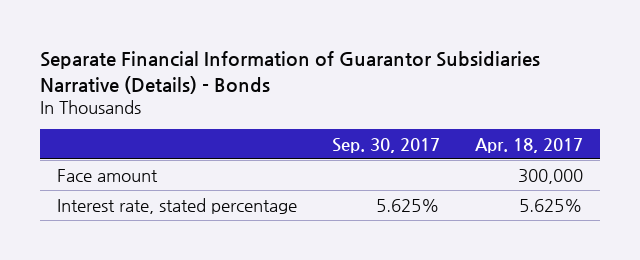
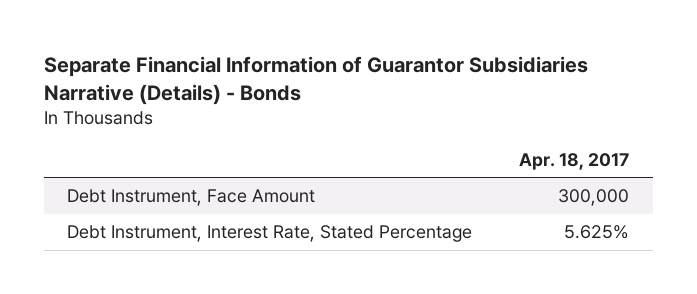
- | Sep. 30, 2017 | Apr. 18, 2017
+ | Apr. 18, 2017
- Face amount | | 300,000
- Interest rate, stated percentage | 5.625% | 5.625%
+ Debt Instrument, Face Amount | 300,000
+ Debt Instrument, Interest Rate, Stated Percentage | 5.625%

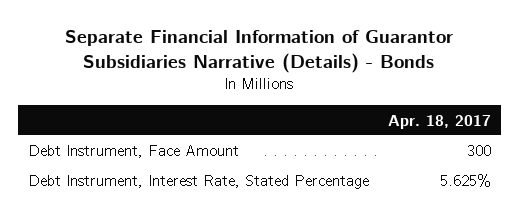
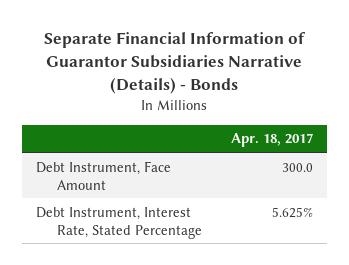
- Debt Instrument, Face Amount | 300
+ Debt Instrument, Face Amount | 300.0

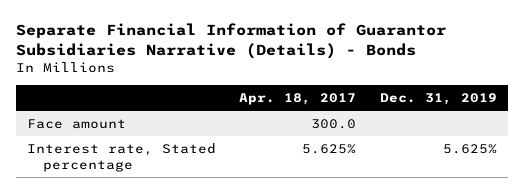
- | Apr. 18, 2017
+ | Apr. 18, 2017 | Dec. 31, 2019
- Debt Instrument, Face Amount | 300.0
- Debt Instrument, Interest Rate, Stated Percentage | 5.625%
+ Face amount | 300.0 |
+ Interest rate, Stated percentage | 5.625% | 5.625%

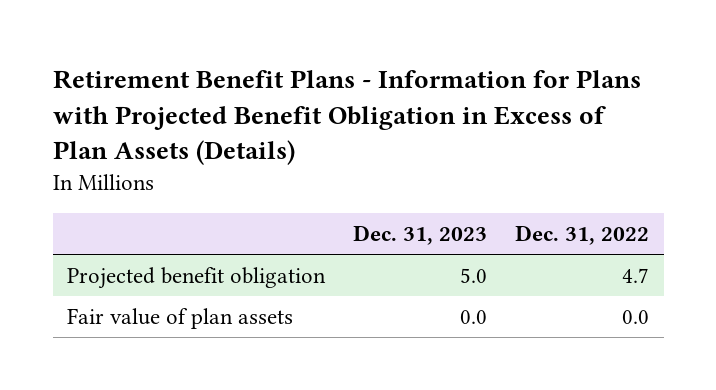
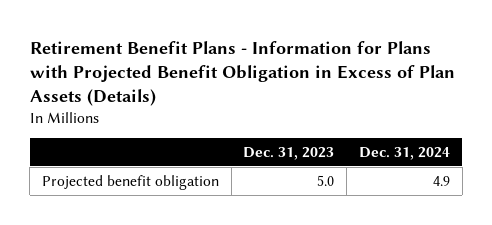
- | Dec. 31, 2023 | Dec. 31, 2022
+ | Dec. 31, 2023 | Dec. 31, 2024
- Fair value of plan assets | 0.0 | 0.0

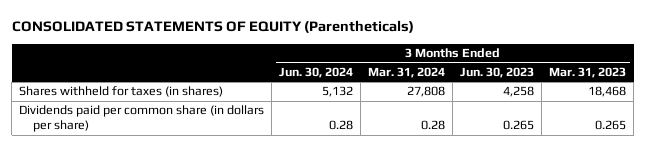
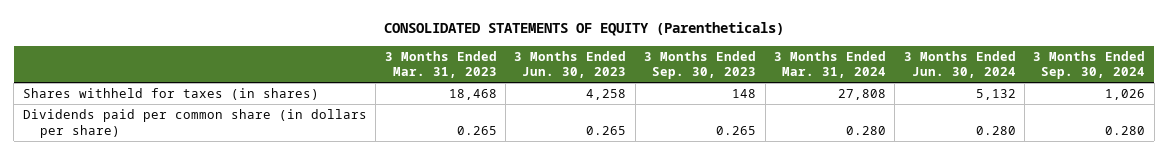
- | 3 Months Ended Jun. 30, 2024 | 3 Months Ended Mar. 31, 2024 | 3 Months Ended Jun. 30, 2023 | 3 Months Ended Mar. 31, 2023
+ | 3 Months Ended Mar. 31, 2023 | 3 Months Ended Jun. 30, 2023 | 3 Months Ended Sep. 30, 2023 | 3 Months Ended Mar. 31, 2024 | 3 Months Ended Jun. 30, 2024 | 3 Months Ended Sep. 30, 2024
- Dividends paid per common share (in dollars per share) | 0.28 | 0.28 | 0.265 | 0.265
+ Dividends paid per common share (in dollars per share) | 0.265 | 0.265 | 0.265 | 0.280 | 0.280 | 0.280

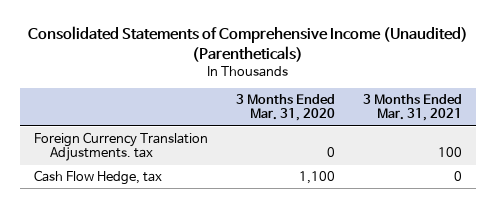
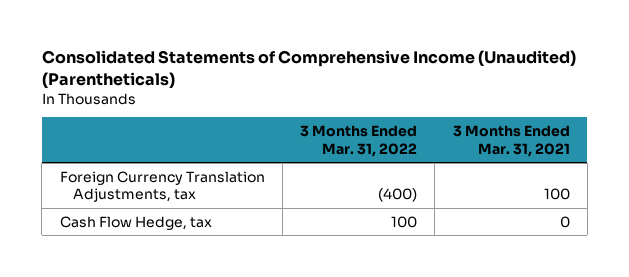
- | 3 Months Ended Mar. 31, 2020 | 3 Months Ended Mar. 31, 2021
+ | 3 Months Ended Mar. 31, 2022 | 3 Months Ended Mar. 31, 2021
- Foreign Currency Translation Adjustments. tax | 0 | 100
+ Foreign Currency Translation Adjustments, tax | (400) | 100

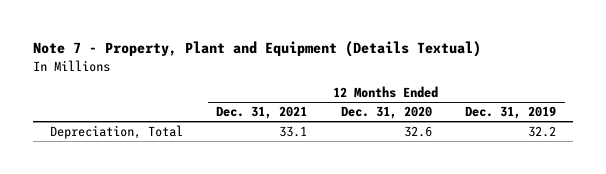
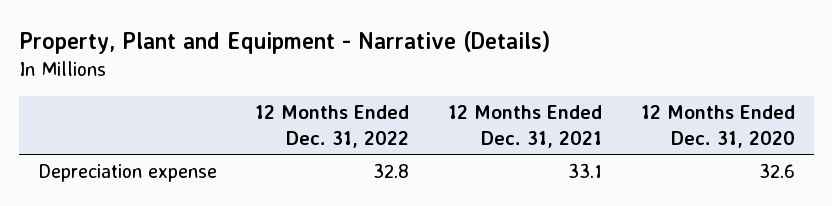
- Note 7 - Property, Plant and Equipment (Details Textual)
+ Property, Plant and Equipment - Narrative (Details)
- | 12 Months Ended Dec. 31, 2021 | 12 Months Ended Dec. 31, 2020 | 12 Months Ended Dec. 31, 2019
+ | 12 Months Ended Dec. 31, 2022 | 12 Months Ended Dec. 31, 2021 | 12 Months Ended Dec. 31, 2020
- Depreciation, Total | 33.1 | 32.6 | 32.2
+ Depreciation expense | 32.8 | 33.1 | 32.6

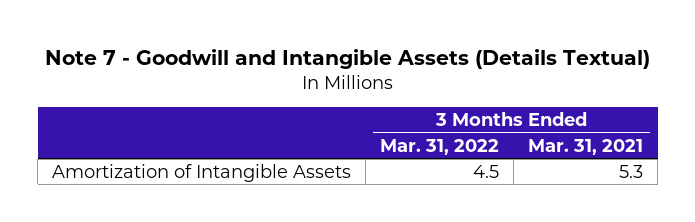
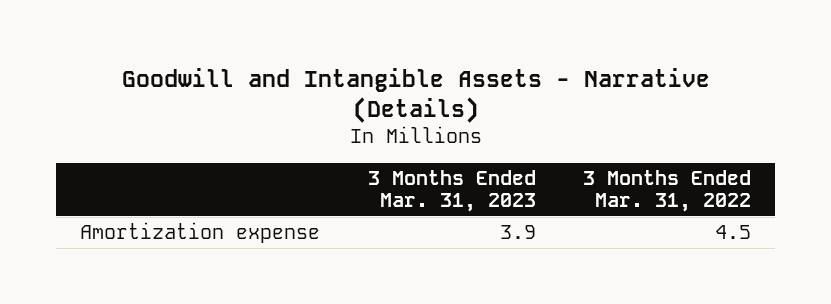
- Note 7 - Goodwill and Intangible Assets (Details Textual)
+ Goodwill and Intangible Assets - Narrative (Details)
- | 3 Months Ended Mar. 31, 2022 | 3 Months Ended Mar. 31, 2021
+ | 3 Months Ended Mar. 31, 2023 | 3 Months Ended Mar. 31, 2022
- Amortization of Intangible Assets | 4.5 | 5.3
+ Amortization expense | 3.9 | 4.5

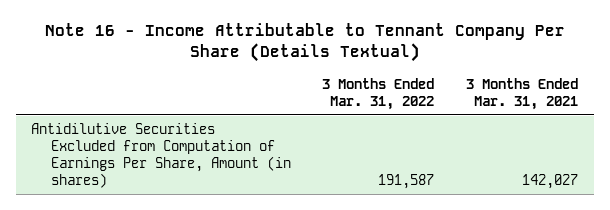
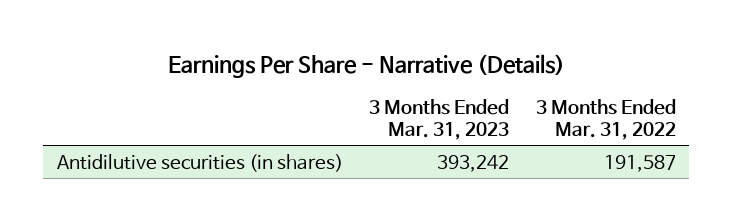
- Note 16 - Income Attributable to Tennant Company Per Share (Details Textual)
+ Earnings Per Share - Narrative (Details)
- | 3 Months Ended Mar. 31, 2022 | 3 Months Ended Mar. 31, 2021
+ | 3 Months Ended Mar. 31, 2023 | 3 Months Ended Mar. 31, 2022
- Antidilutive Securities Excluded from Computation of Earnings Per Share, Amount (in shares) | 191,587 | 142,027
+ Antidilutive securities (in shares) | 393,242 | 191,587

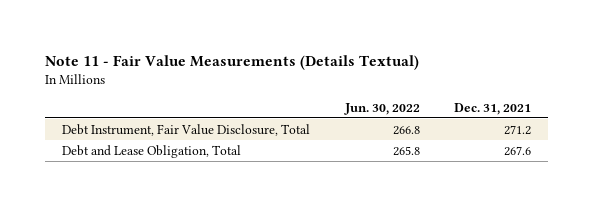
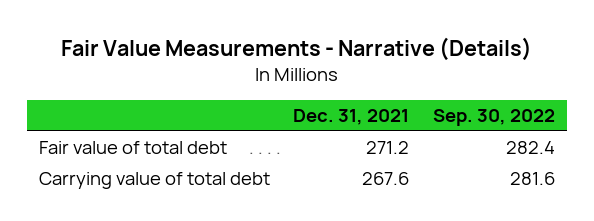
- Note 11 - Fair Value Measurements (Details Textual)
+ Fair Value Measurements - Narrative (Details)
- | Jun. 30, 2022 | Dec. 31, 2021
+ | Dec. 31, 2021 | Sep. 30, 2022
- Debt Instrument, Fair Value Disclosure, Total | 266.8 | 271.2
- Debt and Lease Obligation, Total | 265.8 | 267.6
+ Fair value of total debt | 271.2 | 282.4
+ Carrying value of total debt | 267.6 | 281.6

